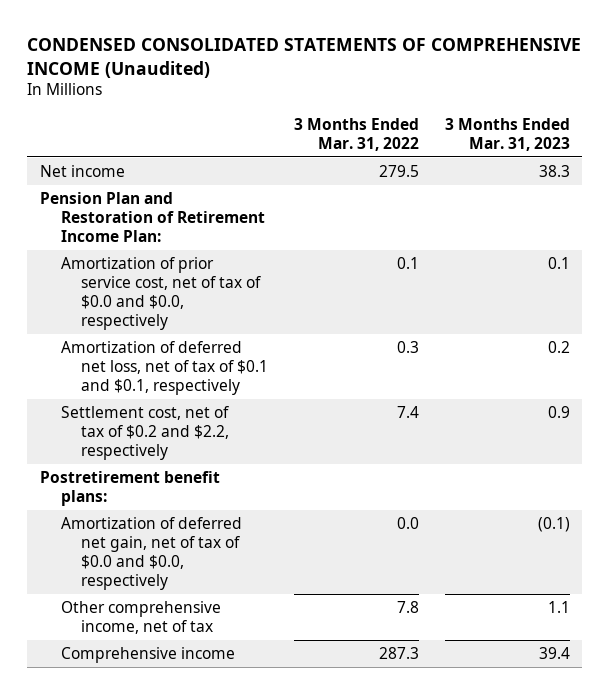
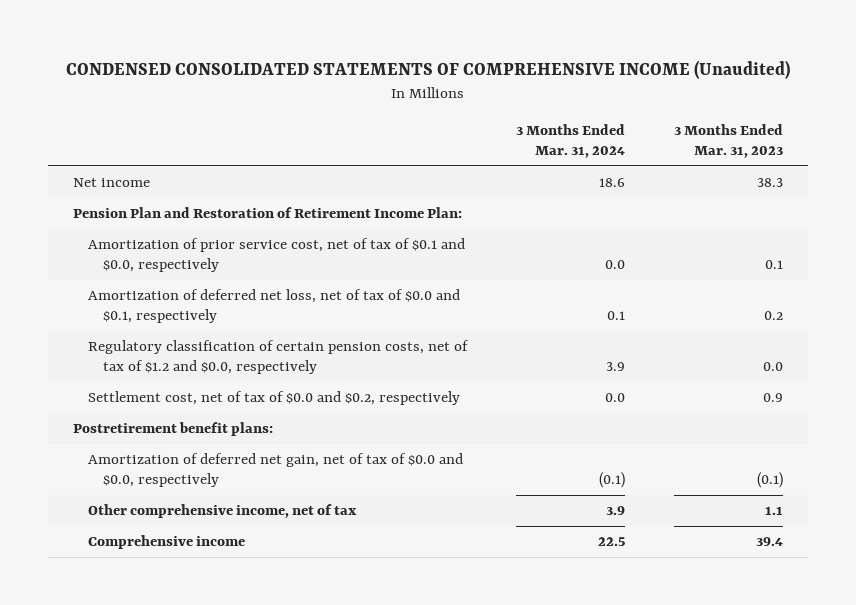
- | 3 Months Ended Mar. 31, 2022 | 3 Months Ended Mar. 31, 2023
+ | 3 Months Ended Mar. 31, 2024 | 3 Months Ended Mar. 31, 2023
- Amortization of prior service cost, net of tax of $0.0 and $0.0, respectively | 0.1 | 0.1
- Amortization of deferred net loss, net of tax of $0.1 and $0.1, respectively | 0.3 | 0.2
- Settlement cost, net of tax of $0.2 and $2.2, respectively | 7.4 | 0.9
+ Amortization of prior service cost, net of tax of $0.1 and $0.0, respectively | 0.0 | 0.1
+ Amortization of deferred net loss, net of tax of $0.0 and $0.1, respectively | 0.1 | 0.2
+ Regulatory classification of certain pension costs, net of tax of $1.2 and $0.0, respectively | 3.9 | 0.0
+ Settlement cost, net of tax of $0.0 and $0.2, respectively | 0.0 | 0.9

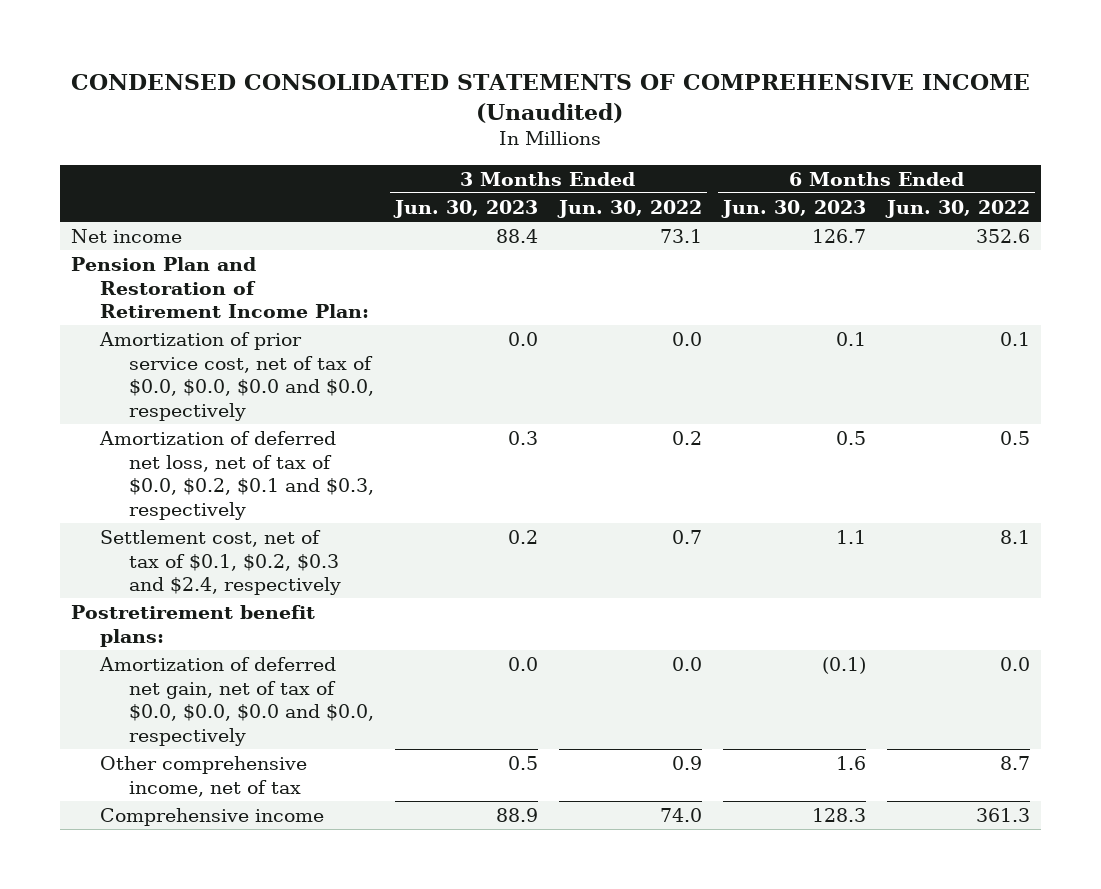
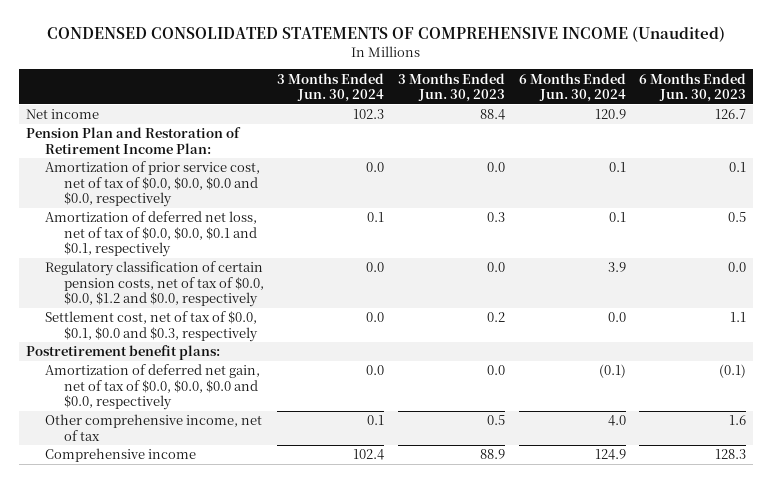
- | 3 Months Ended Jun. 30, 2023 | 3 Months Ended Jun. 30, 2022 | 6 Months Ended Jun. 30, 2023 | 6 Months Ended Jun. 30, 2022
+ | 3 Months Ended Jun. 30, 2024 | 3 Months Ended Jun. 30, 2023 | 6 Months Ended Jun. 30, 2024 | 6 Months Ended Jun. 30, 2023
- Amortization of deferred net loss, net of tax of $0.0, $0.2, $0.1 and $0.3, respectively | 0.3 | 0.2 | 0.5 | 0.5
- Settlement cost, net of tax of $0.1, $0.2, $0.3 and $2.4, respectively | 0.2 | 0.7 | 1.1 | 8.1
+ Amortization of deferred net loss, net of tax of $0.0, $0.0, $0.1 and $0.1, respectively | 0.1 | 0.3 | 0.1 | 0.5
+ Regulatory classification of certain pension costs, net of tax of $0.0, $0.0, $1.2 and $0.0, respectively | 0.0 | 0.0 | 3.9 | 0.0
+ Settlement cost, net of tax of $0.0, $0.1, $0.0 and $0.3, respectively | 0.0 | 0.2 | 0.0 | 1.1

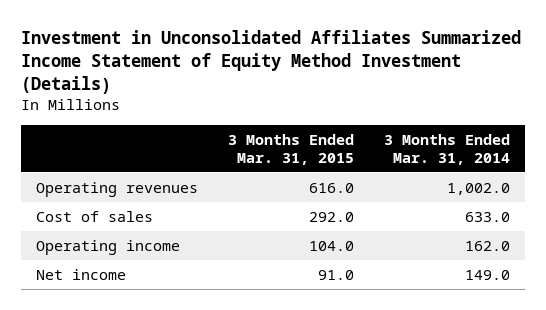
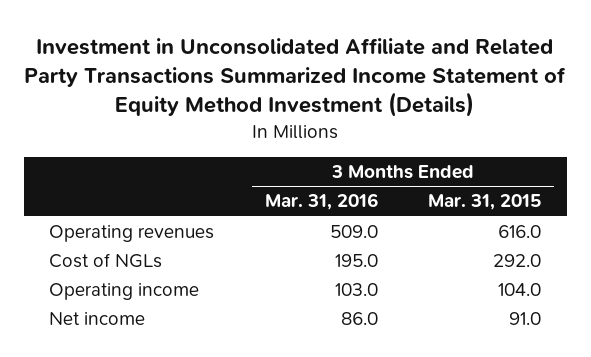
- Investment in Unconsolidated Affiliates Summarized Income Statement of Equity Method Investment (Details)
+ Investment in Unconsolidated Affiliate and Related Party Transactions Summarized Income Statement of Equity Method Investment (Details)
- | 3 Months Ended Mar. 31, 2015 | 3 Months Ended Mar. 31, 2014
+ | 3 Months Ended Mar. 31, 2016 | 3 Months Ended Mar. 31, 2015
- Cost of sales | 292.0 | 633.0
+ Cost of NGLs | 195.0 | 292.0

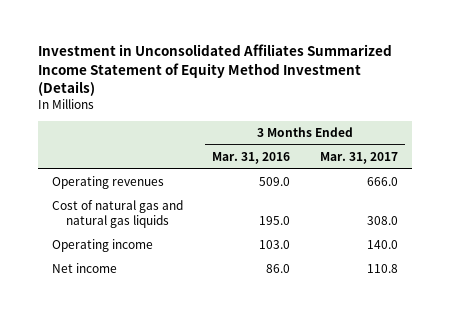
- Investment in Unconsolidated Affiliate and Related Party Transactions Summarized Income Statement of Equity Method Investment (Details)
+ Investment in Unconsolidated Affiliates Summarized Income Statement of Equity Method Investment (Details)
- | 3 Months Ended Mar. 31, 2016 | 3 Months Ended Mar. 31, 2015
+ | 3 Months Ended Mar. 31, 2016 | 3 Months Ended Mar. 31, 2017
- Cost of NGLs | 195.0 | 292.0
+ Cost of natural gas and natural gas liquids | 195.0 | 308.0

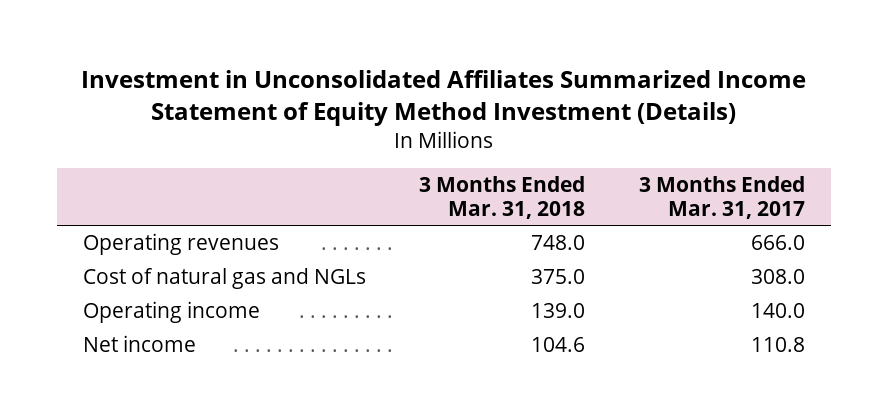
- | 3 Months Ended Mar. 31, 2016 | 3 Months Ended Mar. 31, 2017
+ | 3 Months Ended Mar. 31, 2018 | 3 Months Ended Mar. 31, 2017
- Cost of natural gas and natural gas liquids | 195.0 | 308.0
+ Cost of natural gas and NGLs | 375.0 | 308.0

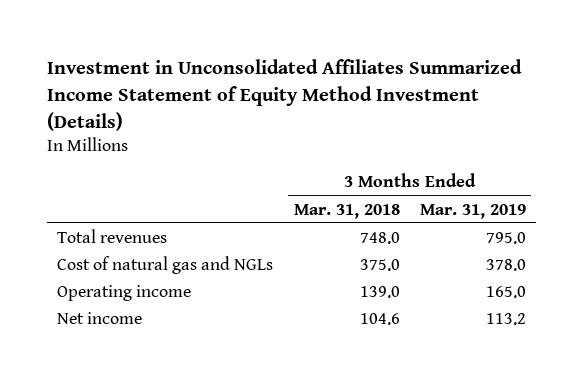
- | 3 Months Ended Mar. 31, 2018 | 3 Months Ended Mar. 31, 2017
+ | 3 Months Ended Mar. 31, 2018 | 3 Months Ended Mar. 31, 2019
- Operating revenues | 748.0 | 666.0
+ Total revenues | 748.0 | 795.0

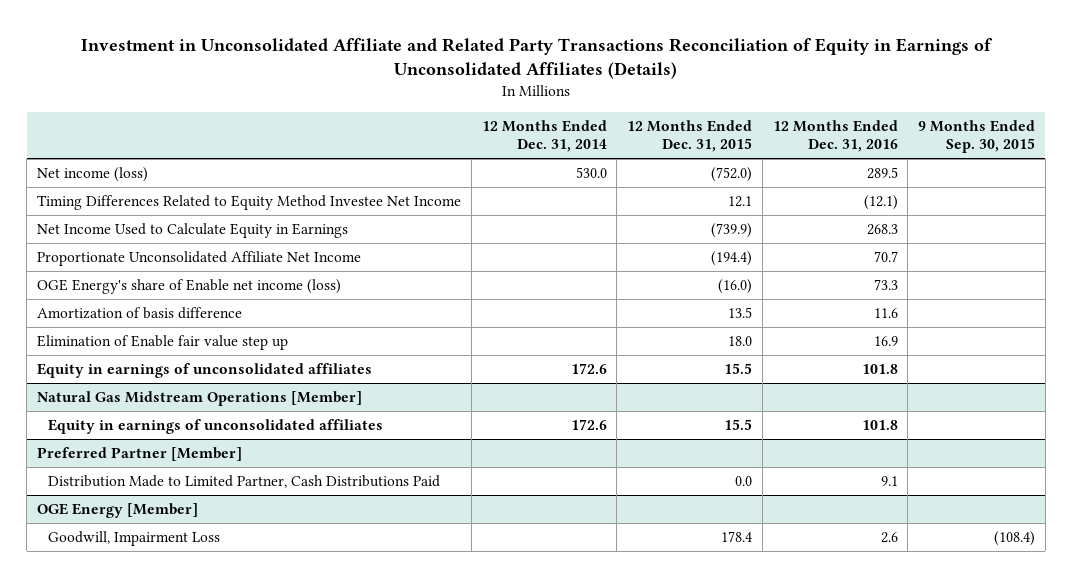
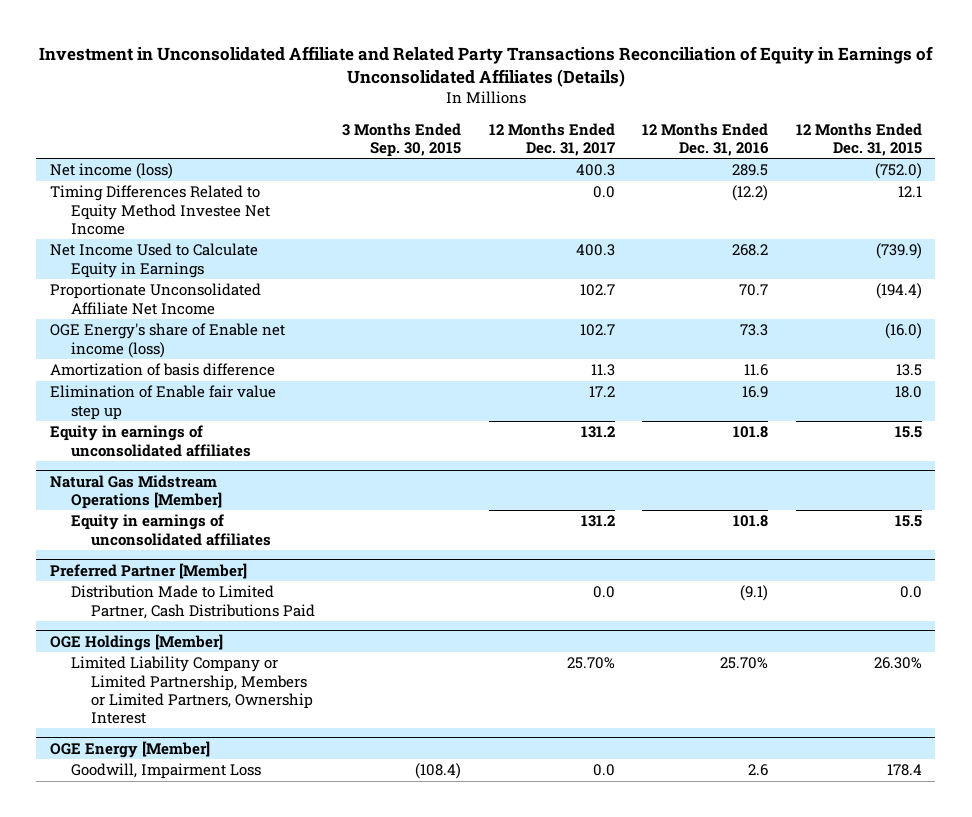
- | 12 Months Ended Dec. 31, 2014 | 12 Months Ended Dec. 31, 2015 | 12 Months Ended Dec. 31, 2016 | 9 Months Ended Sep. 30, 2015
+ | 3 Months Ended Sep. 30, 2015 | 12 Months Ended Dec. 31, 2017 | 12 Months Ended Dec. 31, 2016 | 12 Months Ended Dec. 31, 2015
- Timing Differences Related to Equity Method Investee Net Income | | 12.1 | (12.1) |
- Net Income Used to Calculate Equity in Earnings | | (739.9) | 268.3 |
+ Timing Differences Related to Equity Method Investee Net Income | | 0.0 | (12.2) | 12.1
+ Net Income Used to Calculate Equity in Earnings | | 400.3 | 268.2 | (739.9)
@ Preferred Partner [Member]
- Distribution Made to Limited Partner, Cash Distributions Paid | | 0.0 | 9.1 |
+ Distribution Made to Limited Partner, Cash Distributions Paid | | 0.0 | (9.1) | 0.0
+ OGE Holdings [Member]
+ Limited Liability Company or Limited Partnership, Members or Limited Partners, Ownership Interest | | 25.70% | 25.70% | 26.30%

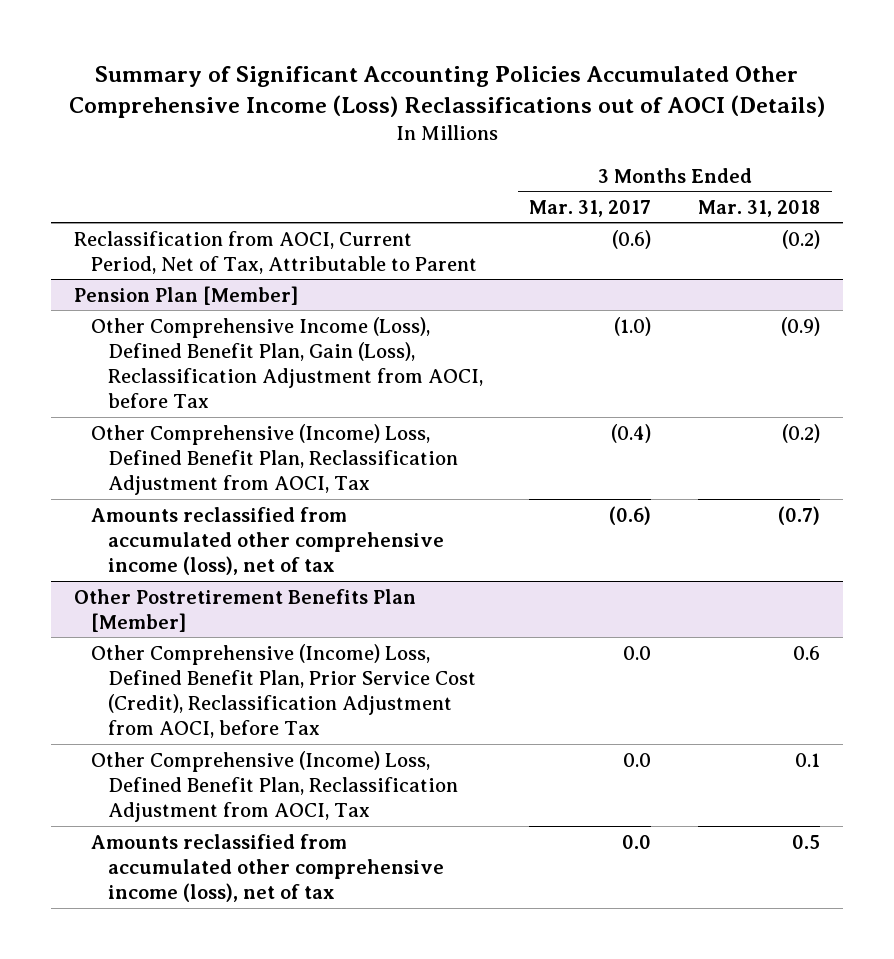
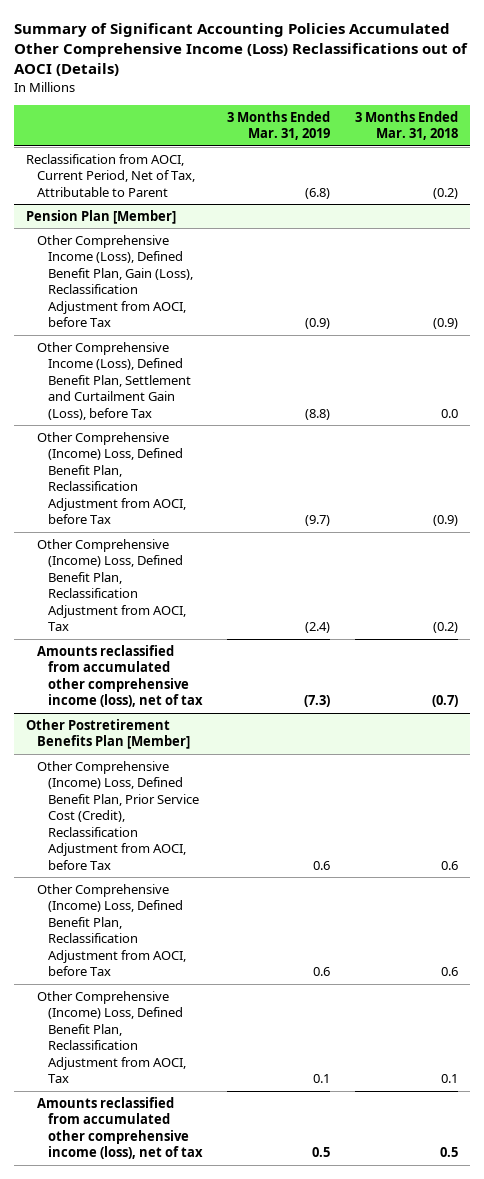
- | 3 Months Ended Mar. 31, 2017 | 3 Months Ended Mar. 31, 2018
+ | 3 Months Ended Mar. 31, 2019 | 3 Months Ended Mar. 31, 2018
@ Pension Plan [Member]
+ Other Comprehensive Income (Loss), Defined Benefit Plan, Settlement and Curtailment Gain (Loss), before Tax | (8.8) | 0.0
+ Other Comprehensive (Income) Loss, Defined Benefit Plan, Reclassification Adjustment from AOCI, before Tax | (9.7) | (0.9)
@ Other Postretirement Benefits Plan [Member]
+ Other Comprehensive (Income) Loss, Defined Benefit Plan, Reclassification Adjustment from AOCI, before Tax | 0.6 | 0.6

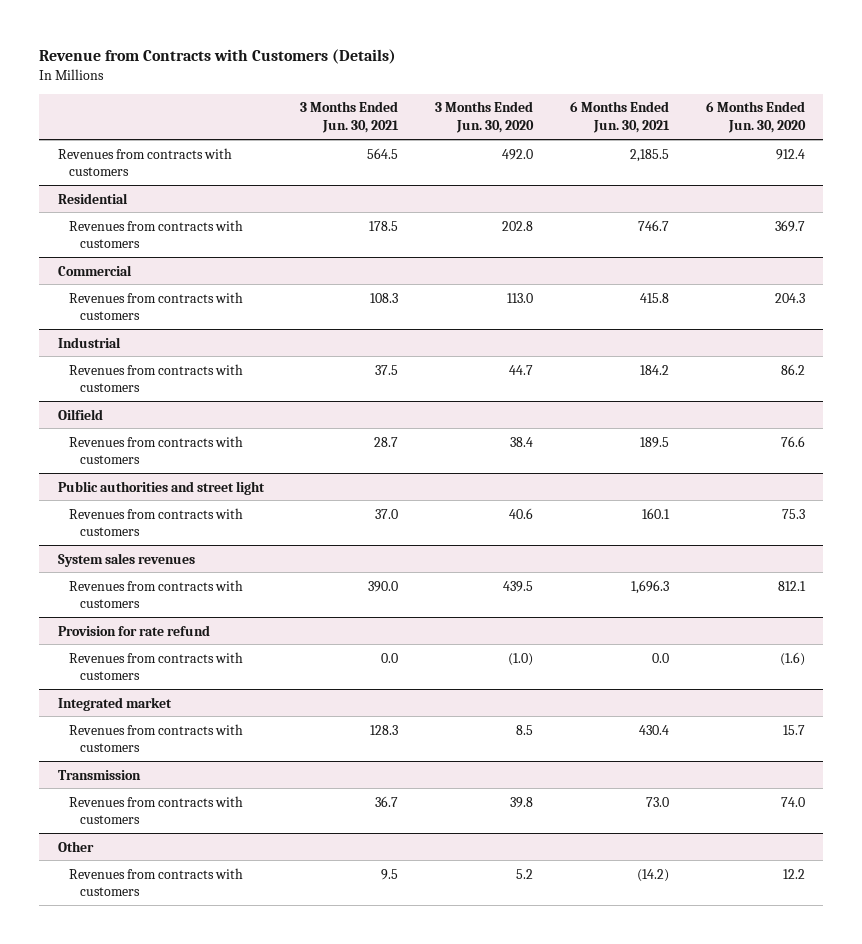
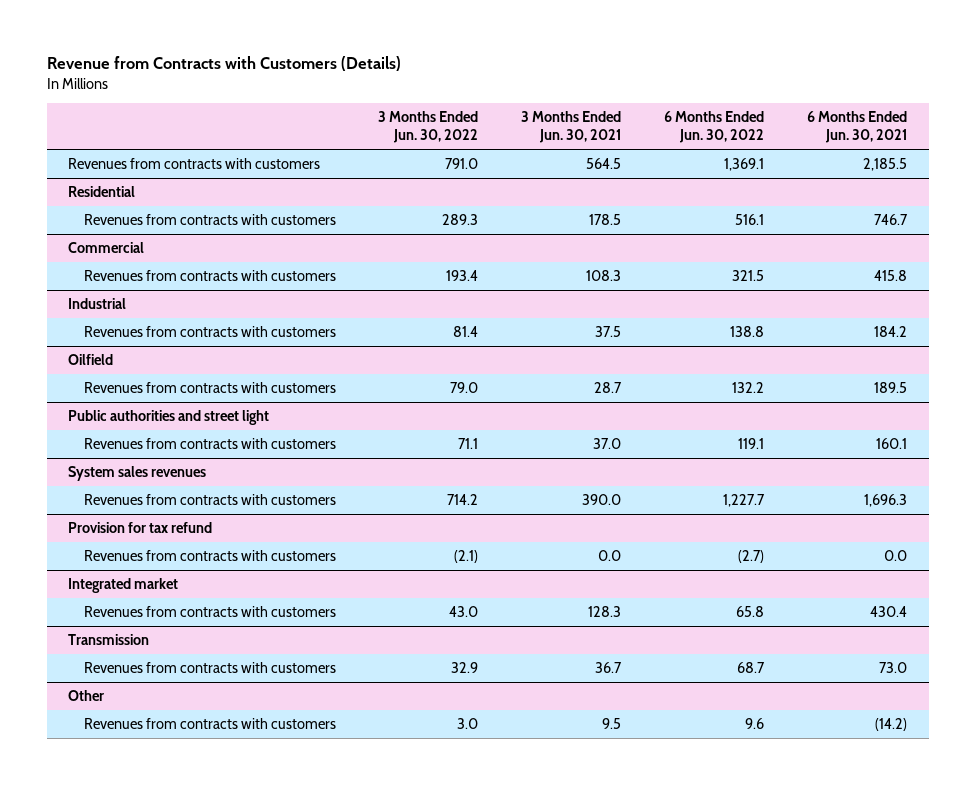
- | 3 Months Ended Jun. 30, 2021 | 3 Months Ended Jun. 30, 2020 | 6 Months Ended Jun. 30, 2021 | 6 Months Ended Jun. 30, 2020
+ | 3 Months Ended Jun. 30, 2022 | 3 Months Ended Jun. 30, 2021 | 6 Months Ended Jun. 30, 2022 | 6 Months Ended Jun. 30, 2021
- Provision for rate refund
+ Provision for tax refund

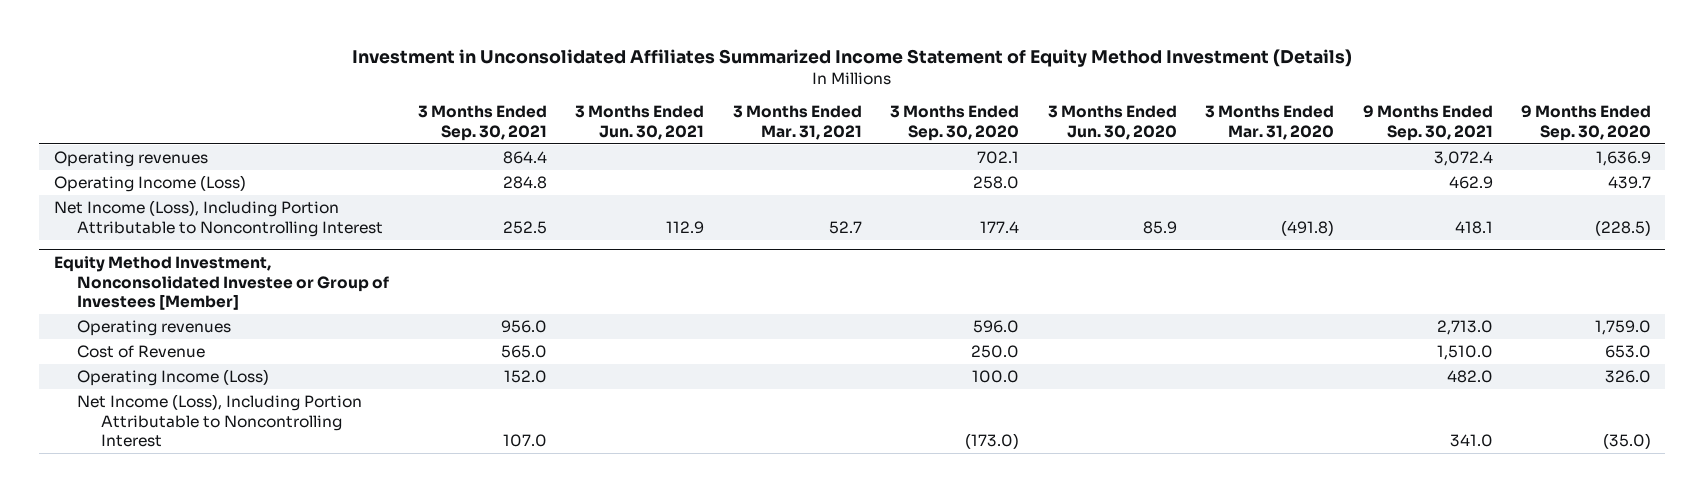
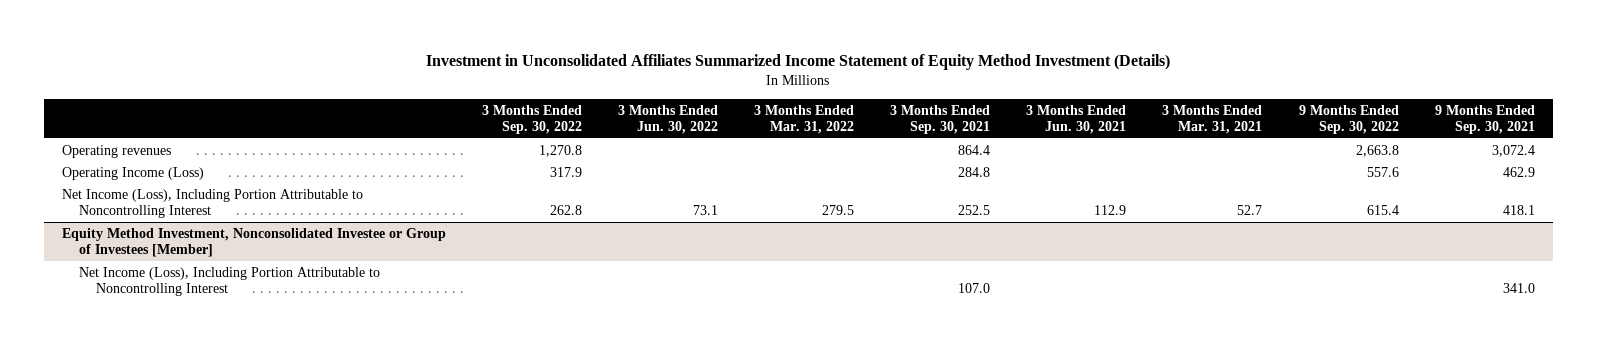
- | 3 Months Ended Sep. 30, 2021 | 3 Months Ended Jun. 30, 2021 | 3 Months Ended Mar. 31, 2021 | 3 Months Ended Sep. 30, 2020 | 3 Months Ended Jun. 30, 2020 | 3 Months Ended Mar. 31, 2020 | 9 Months Ended Sep. 30, 2021 | 9 Months Ended Sep. 30, 2020
+ | 3 Months Ended Sep. 30, 2022 | 3 Months Ended Jun. 30, 2022 | 3 Months Ended Mar. 31, 2022 | 3 Months Ended Sep. 30, 2021 | 3 Months Ended Jun. 30, 2021 | 3 Months Ended Mar. 31, 2021 | 9 Months Ended Sep. 30, 2022 | 9 Months Ended Sep. 30, 2021
@ Equity Method Investment, Nonconsolidated Investee or Group of Investees [Member]
- Operating revenues | 956.0 | | | 596.0 | | | 2,713.0 | 1,759.0
- Cost of Revenue | 565.0 | | | 250.0 | | | 1,510.0 | 653.0
- Operating Income (Loss) | 152.0 | | | 100.0 | | | 482.0 | 326.0

